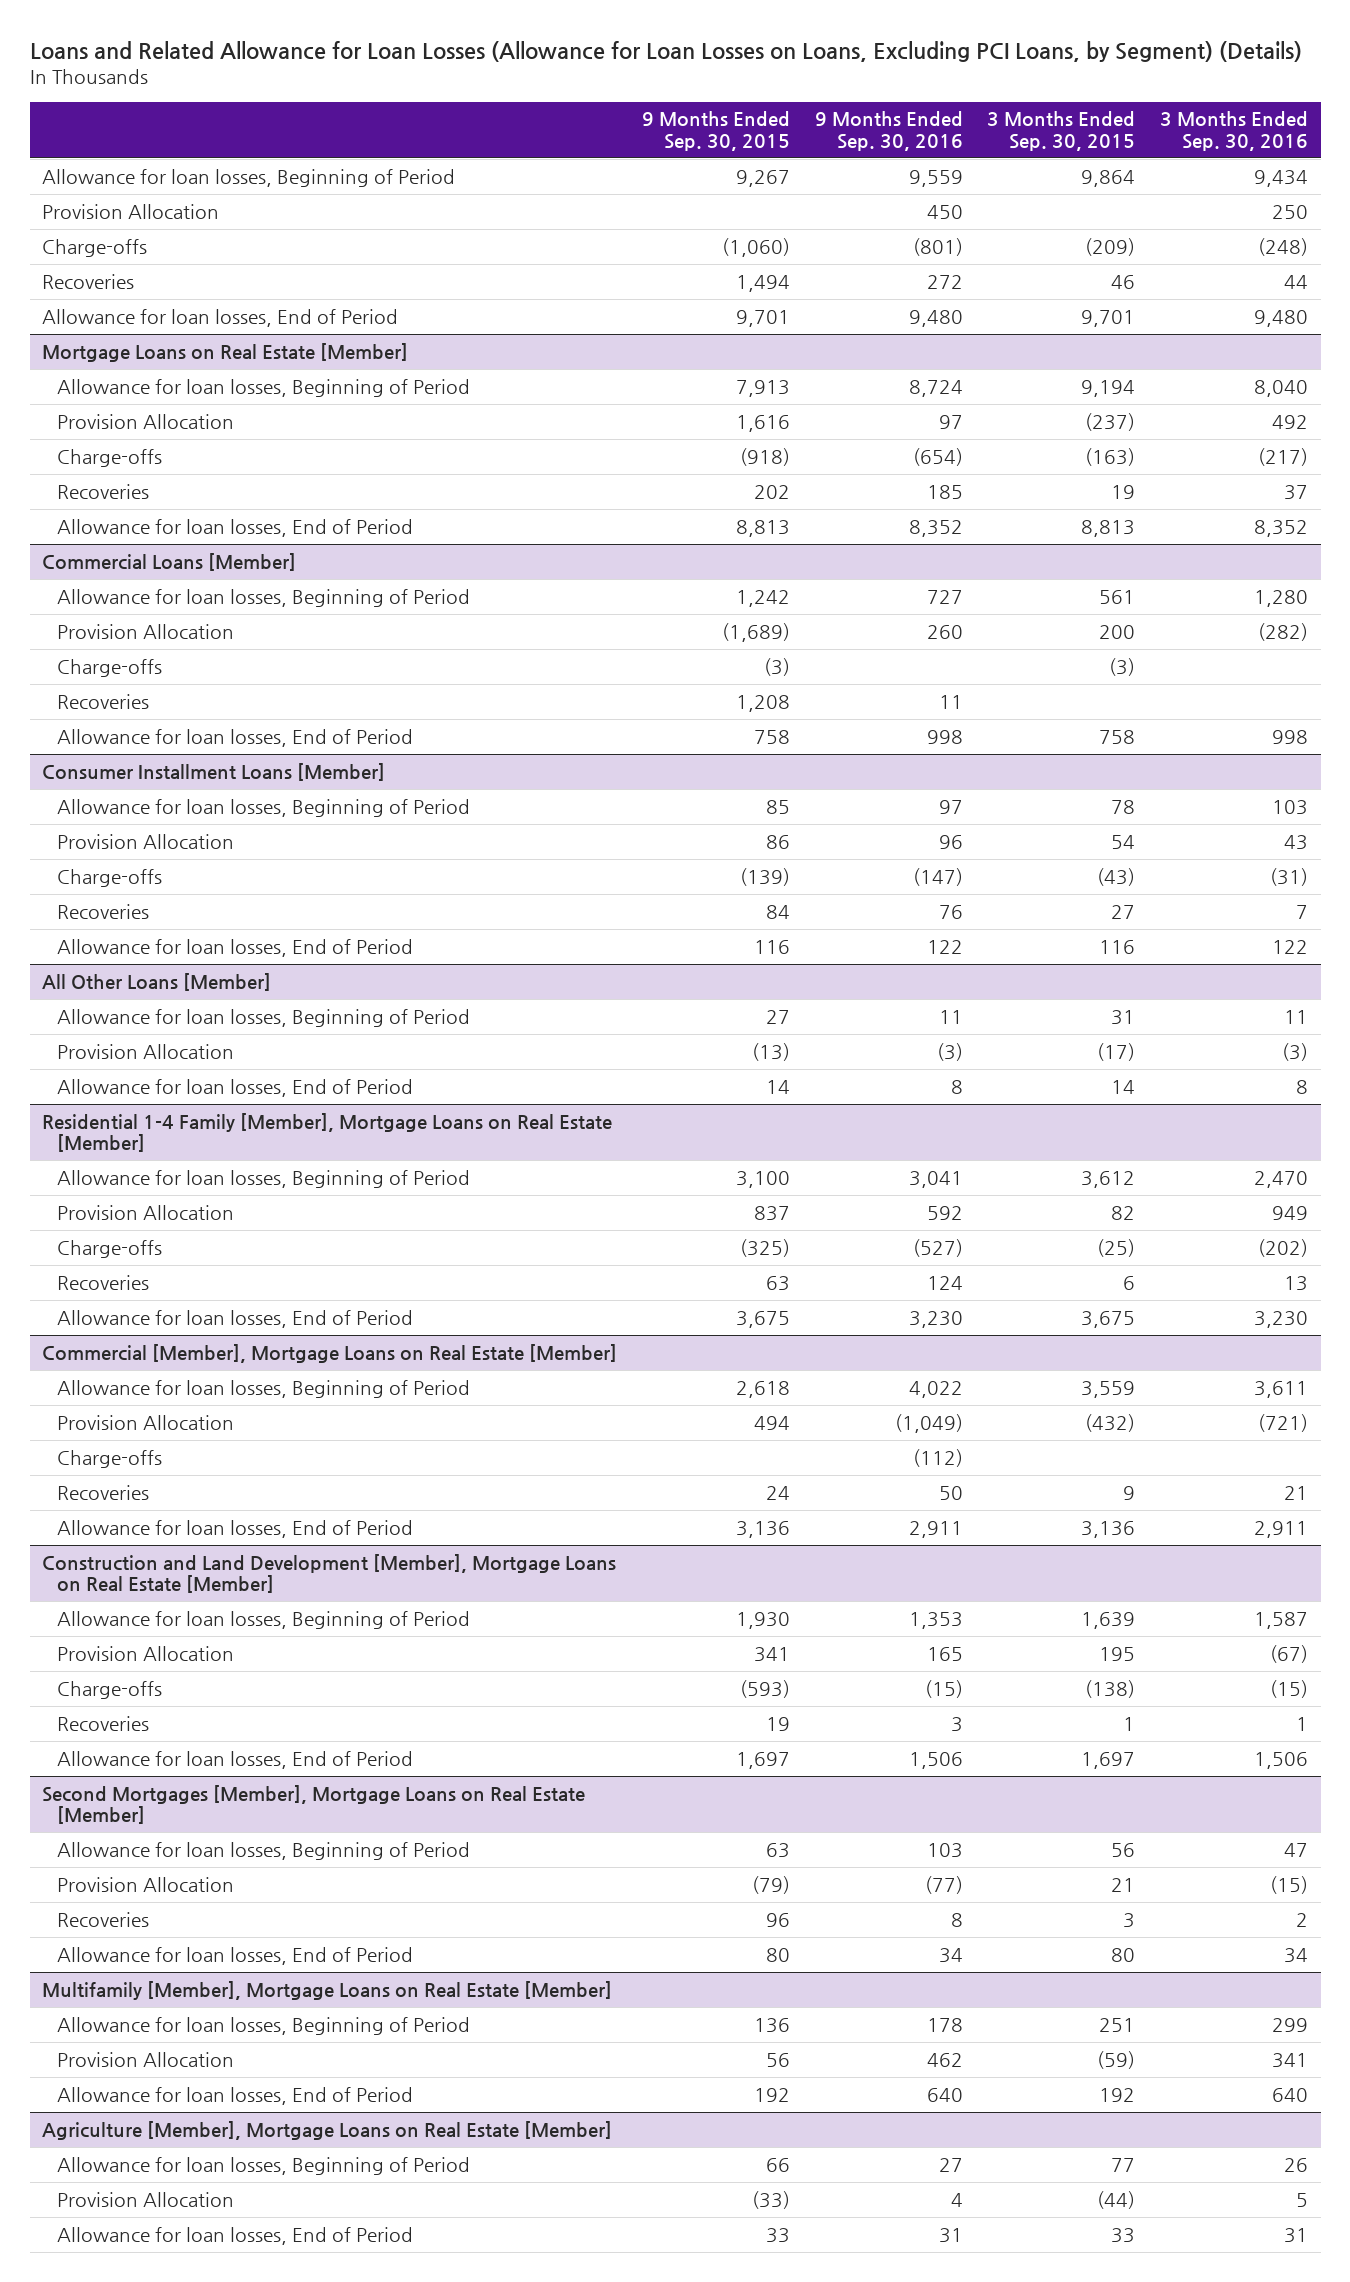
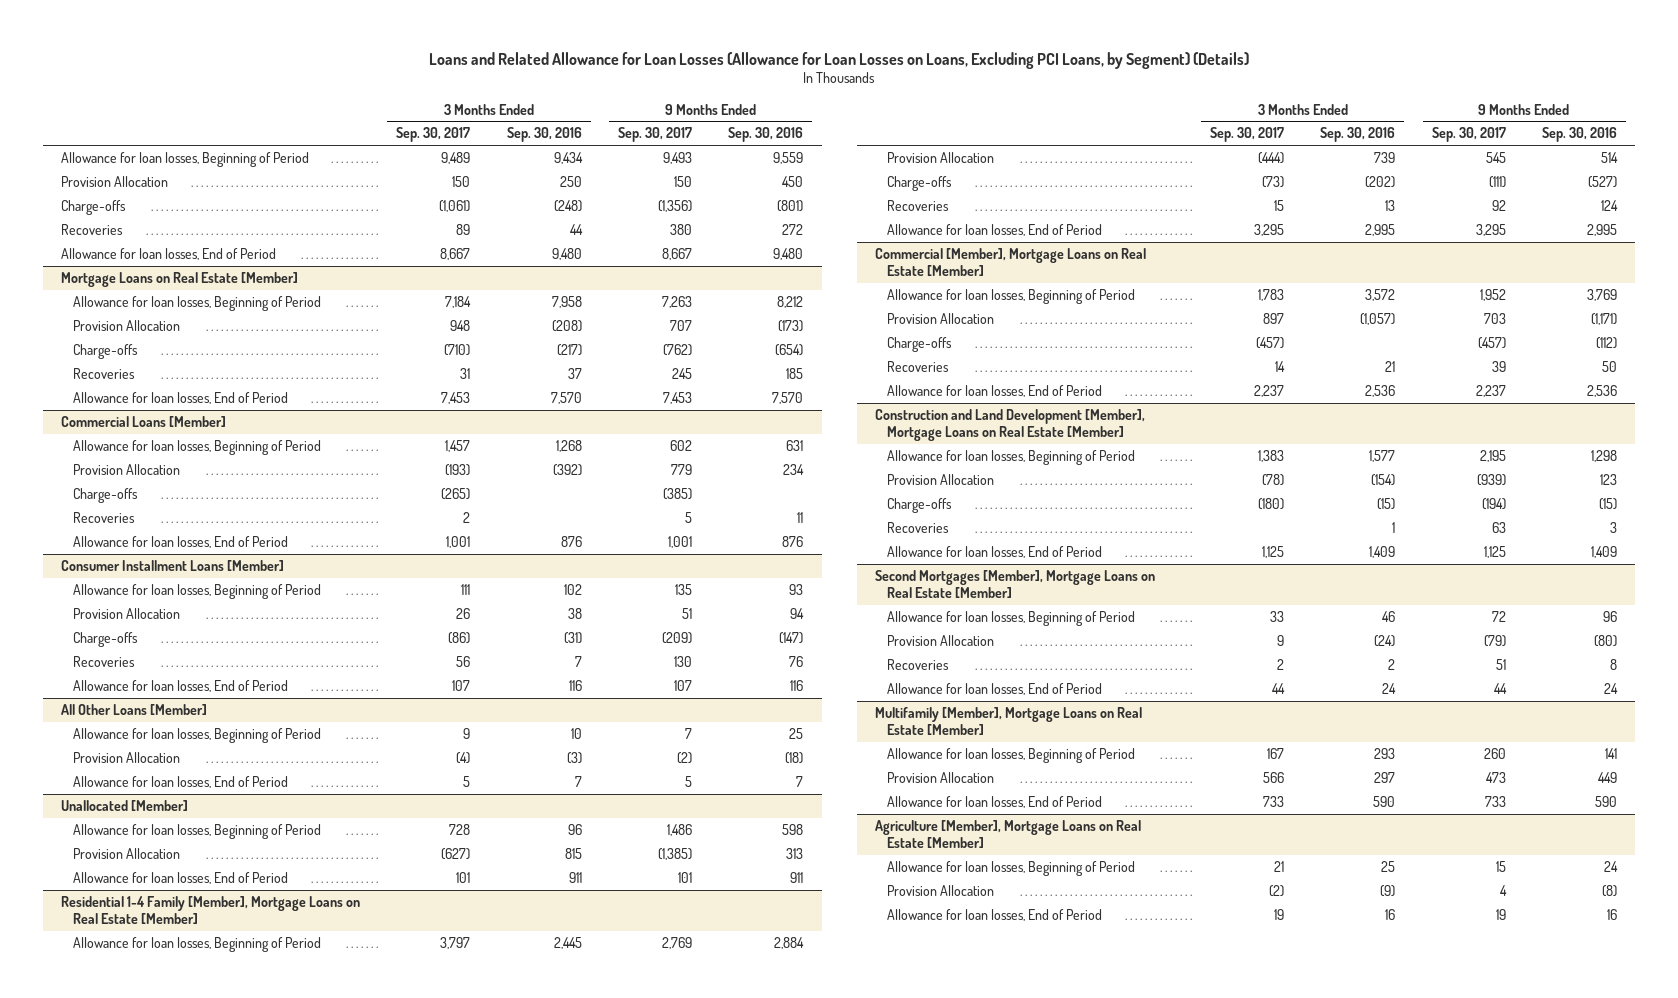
- | 9 Months Ended Sep. 30, 2015 | 9 Months Ended Sep. 30, 2016 | 3 Months Ended Sep. 30, 2015 | 3 Months Ended Sep. 30, 2016
+ | 3 Months Ended Sep. 30, 2017 | 3 Months Ended Sep. 30, 2016 | 9 Months Ended Sep. 30, 2017 | 9 Months Ended Sep. 30, 2016
@ Mortgage Loans on Real Estate [Member]
- Allowance for loan losses, Beginning of Period | 7,913 | 8,724 | 9,194 | 8,040
- Provision Allocation | 1,616 | 97 | (237) | 492
+ Allowance for loan losses, Beginning of Period | 7,184 | 7,958 | 7,263 | 8,212
+ Provision Allocation | 948 | (208) | 707 | (173)
- Allowance for loan losses, End of Period | 8,813 | 8,352 | 8,813 | 8,352
+ Allowance for loan losses, End of Period | 7,453 | 7,570 | 7,453 | 7,570
@ Commercial Loans [Member]
- Allowance for loan losses, Beginning of Period | 1,242 | 727 | 561 | 1,280
- Provision Allocation | (1,689) | 260 | 200 | (282)
+ Allowance for loan losses, Beginning of Period | 1,457 | 1,268 | 602 | 631
+ Provision Allocation | (193) | (392) | 779 | 234
- Allowance for loan losses, End of Period | 758 | 998 | 758 | 998
+ Allowance for loan losses, End of Period | 1,001 | 876 | 1,001 | 876
@ Consumer Installment Loans [Member]
- Allowance for loan losses, Beginning of Period | 85 | 97 | 78 | 103
- Provision Allocation | 86 | 96 | 54 | 43
+ Allowance for loan losses, Beginning of Period | 111 | 102 | 135 | 93
+ Provision Allocation | 26 | 38 | 51 | 94
- Allowance for loan losses, End of Period | 116 | 122 | 116 | 122
+ Allowance for loan losses, End of Period | 107 | 116 | 107 | 116
@ All Other Loans [Member]
- Allowance for loan losses, Beginning of Period | 27 | 11 | 31 | 11
- Provision Allocation | (13) | (3) | (17) | (3)
- Allowance for loan losses, End of Period | 14 | 8 | 14 | 8
+ Allowance for loan losses, Beginning of Period | 9 | 10 | 7 | 25
+ Provision Allocation | (4) | (3) | (2) | (18)
+ Allowance for loan losses, End of Period | 5 | 7 | 5 | 7
+ Unallocated [Member]
+ Allowance for loan losses, Beginning of Period | 728 | 96 | 1,486 | 598
+ Provision Allocation | (627) | 815 | (1,385) | 313
+ Allowance for loan losses, End of Period | 101 | 911 | 101 | 911
@ Residential 1-4 Family [Member], Mortgage Loans on Real Estate [Member]
- Allowance for loan losses, Beginning of Period | 3,100 | 3,041 | 3,612 | 2,470
- Provision Allocation | 837 | 592 | 82 | 949
+ Allowance for loan losses, Beginning of Period | 3,797 | 2,445 | 2,769 | 2,884
+ Provision Allocation | (444) | 739 | 545 | 514
- Allowance for loan losses, End of Period | 3,675 | 3,230 | 3,675 | 3,230
+ Allowance for loan losses, End of Period | 3,295 | 2,995 | 3,295 | 2,995
@ Commercial [Member], Mortgage Loans on Real Estate [Member]
- Allowance for loan losses, Beginning of Period | 2,618 | 4,022 | 3,559 | 3,611
- Provision Allocation | 494 | (1,049) | (432) | (721)
+ Allowance for loan losses, Beginning of Period | 1,783 | 3,572 | 1,952 | 3,769
+ Provision Allocation | 897 | (1,057) | 703 | (1,171)
- Allowance for loan losses, End of Period | 3,136 | 2,911 | 3,136 | 2,911
+ Allowance for loan losses, End of Period | 2,237 | 2,536 | 2,237 | 2,536
@ Construction and Land Development [Member], Mortgage Loans on Real Estate [Member]
- Allowance for loan losses, Beginning of Period | 1,930 | 1,353 | 1,639 | 1,587
- Provision Allocation | 341 | 165 | 195 | (67)
+ Allowance for loan losses, Beginning of Period | 1,383 | 1,577 | 2,195 | 1,298
+ Provision Allocation | (78) | (154) | (939) | 123
- Allowance for loan losses, End of Period | 1,697 | 1,506 | 1,697 | 1,506
+ Allowance for loan losses, End of Period | 1,125 | 1,409 | 1,125 | 1,409
@ Second Mortgages [Member], Mortgage Loans on Real Estate [Member]
- Allowance for loan losses, Beginning of Period | 63 | 103 | 56 | 47
- Provision Allocation | (79) | (77) | 21 | (15)
+ Allowance for loan losses, Beginning of Period | 33 | 46 | 72 | 96
+ Provision Allocation | 9 | (24) | (79) | (80)
- Allowance for loan losses, End of Period | 80 | 34 | 80 | 34
+ Allowance for loan losses, End of Period | 44 | 24 | 44 | 24
@ Multifamily [Member], Mortgage Loans on Real Estate [Member]
- Allowance for loan losses, Beginning of Period | 136 | 178 | 251 | 299
- Provision Allocation | 56 | 462 | (59) | 341
- Allowance for loan losses, End of Period | 192 | 640 | 192 | 640
+ Allowance for loan losses, Beginning of Period | 167 | 293 | 260 | 141
+ Provision Allocation | 566 | 297 | 473 | 449
+ Allowance for loan losses, End of Period | 733 | 590 | 733 | 590
@ Agriculture [Member], Mortgage Loans on Real Estate [Member]
- Allowance for loan losses, Beginning of Period | 66 | 27 | 77 | 26
- Provision Allocation | (33) | 4 | (44) | 5
- Allowance for loan losses, End of Period | 33 | 31 | 33 | 31
+ Allowance for loan losses, Beginning of Period | 21 | 25 | 15 | 24
+ Provision Allocation | (2) | (9) | 4 | (8)
+ Allowance for loan losses, End of Period | 19 | 16 | 19 | 16

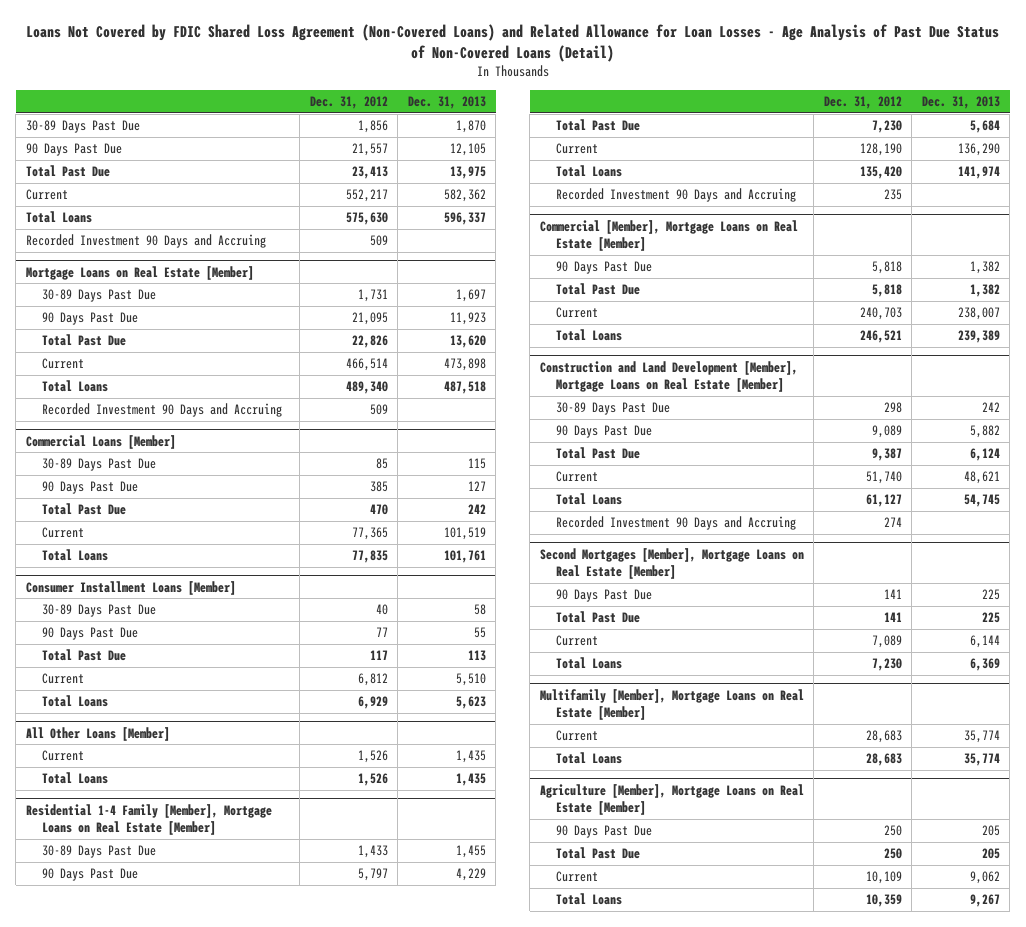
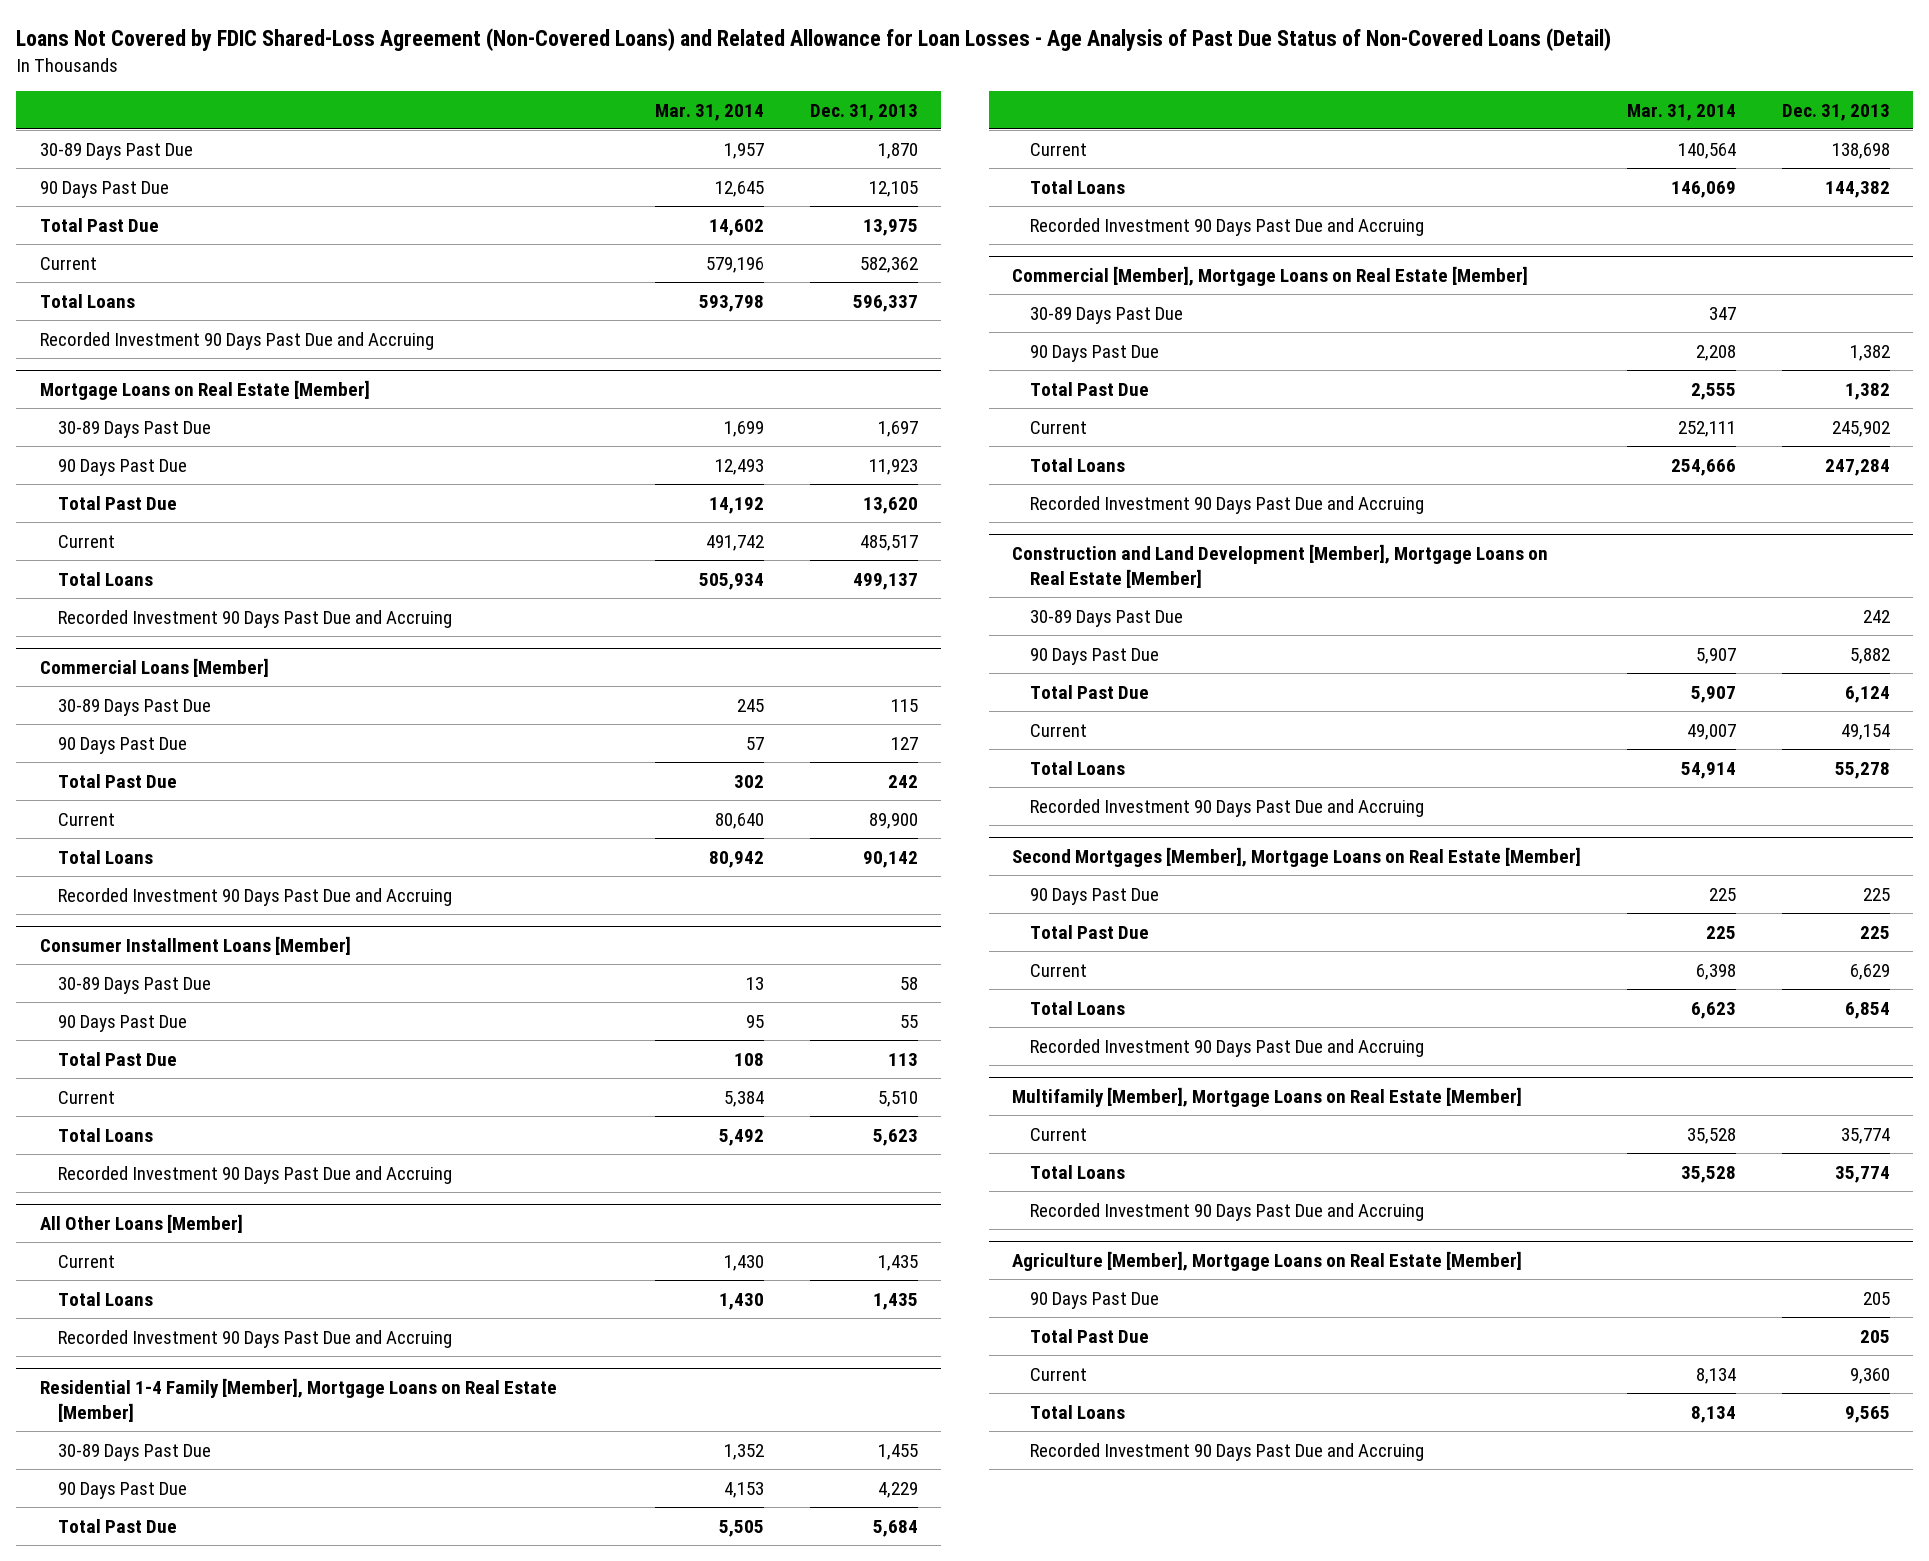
- Loans Not Covered by FDIC Shared Loss Agreement (Non-Covered Loans) and Related Allowance for Loan Losses - Age Analysis of Past Due Status of Non-Covered Loans (Detail)
+ Loans Not Covered by FDIC Shared-Loss Agreement (Non-Covered Loans) and Related Allowance for Loan Losses - Age Analysis of Past Due Status of Non-Covered Loans (Detail)
- | Dec. 31, 2012 | Dec. 31, 2013
+ | Mar. 31, 2014 | Dec. 31, 2013
- Recorded Investment 90 Days and Accruing | 509 |
+ Recorded Investment 90 Days Past Due and Accruing
@ Mortgage Loans on Real Estate [Member]
- Current | 466,514 | 473,898
- Total Loans | 489,340 | 487,518
- Recorded Investment 90 Days and Accruing | 509 |
+ Current | 491,742 | 485,517
+ Total Loans | 505,934 | 499,137
+ Recorded Investment 90 Days Past Due and Accruing
@ Commercial Loans [Member]
- Current | 77,365 | 101,519
- Total Loans | 77,835 | 101,761
+ Current | 80,640 | 89,900
+ Total Loans | 80,942 | 90,142
+ Recorded Investment 90 Days Past Due and Accruing
@ Consumer Installment Loans [Member]
+ Recorded Investment 90 Days Past Due and Accruing
@ All Other Loans [Member]
+ Recorded Investment 90 Days Past Due and Accruing
@ Residential 1-4 Family [Member], Mortgage Loans on Real Estate [Member]
- Current | 128,190 | 136,290
- Total Loans | 135,420 | 141,974
- Recorded Investment 90 Days and Accruing | 235 |
+ Current | 140,564 | 138,698
+ Total Loans | 146,069 | 144,382
+ Recorded Investment 90 Days Past Due and Accruing
@ Commercial [Member], Mortgage Loans on Real Estate [Member]
+ 30-89 Days Past Due | 347 |
- Current | 240,703 | 238,007
- Total Loans | 246,521 | 239,389
+ Current | 252,111 | 245,902
+ Total Loans | 254,666 | 247,284
+ Recorded Investment 90 Days Past Due and Accruing
@ Construction and Land Development [Member], Mortgage Loans on Real Estate [Member]
- Current | 51,740 | 48,621
- Total Loans | 61,127 | 54,745
- Recorded Investment 90 Days and Accruing | 274 |
+ Current | 49,007 | 49,154
+ Total Loans | 54,914 | 55,278
+ Recorded Investment 90 Days Past Due and Accruing
@ Second Mortgages [Member], Mortgage Loans on Real Estate [Member]
- Current | 7,089 | 6,144
- Total Loans | 7,230 | 6,369
+ Current | 6,398 | 6,629
+ Total Loans | 6,623 | 6,854
+ Recorded Investment 90 Days Past Due and Accruing
@ Multifamily [Member], Mortgage Loans on Real Estate [Member]
+ Recorded Investment 90 Days Past Due and Accruing
@ Agriculture [Member], Mortgage Loans on Real Estate [Member]
- Current | 10,109 | 9,062
- Total Loans | 10,359 | 9,267
+ Current | 8,134 | 9,360
+ Total Loans | 8,134 | 9,565
+ Recorded Investment 90 Days Past Due and Accruing

